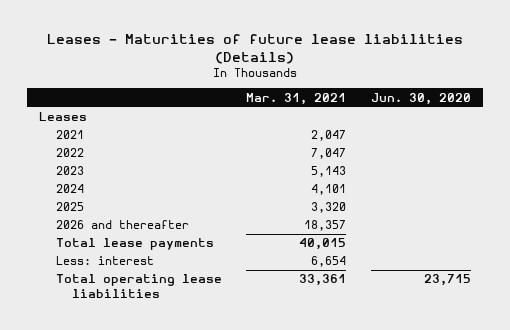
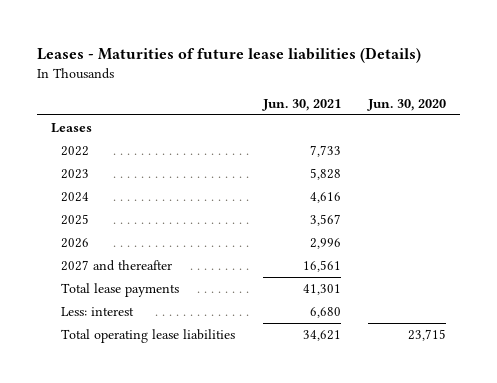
- | Mar. 31, 2021 | Jun. 30, 2020
+ | Jun. 30, 2021 | Jun. 30, 2020
- 2021 | 2,047 |
- 2026 and thereafter | 18,357 |
+ 2026 | 2,996 |
+ 2027 and thereafter | 16,561 |

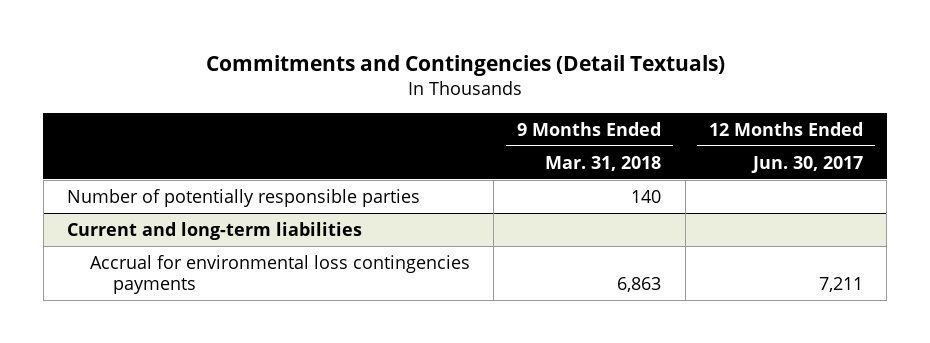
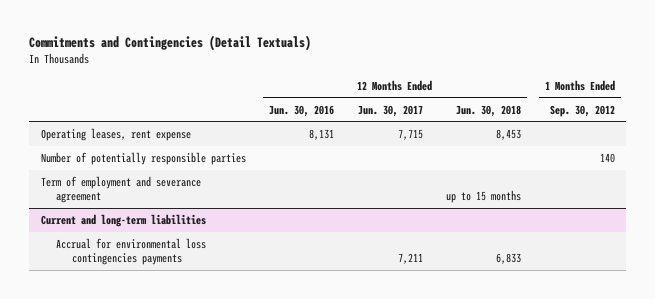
- | 9 Months Ended Mar. 31, 2018 | 12 Months Ended Jun. 30, 2017
+ | 12 Months Ended Jun. 30, 2016 | 12 Months Ended Jun. 30, 2017 | 12 Months Ended Jun. 30, 2018 | 1 Months Ended Sep. 30, 2012
+ Operating leases, rent expense | 8,131 | 7,715 | 8,453 |
+ Term of employment and severance agreement | | | up to 15 months |

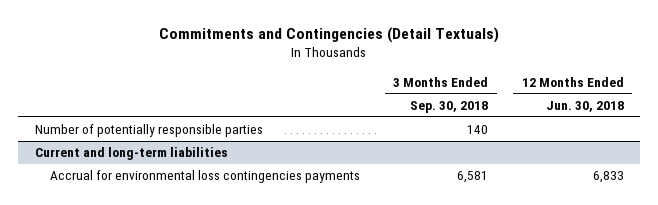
- | 12 Months Ended Jun. 30, 2016 | 12 Months Ended Jun. 30, 2017 | 12 Months Ended Jun. 30, 2018 | 1 Months Ended Sep. 30, 2012
+ | 3 Months Ended Sep. 30, 2018 | 12 Months Ended Jun. 30, 2018
- Operating leases, rent expense | 8,131 | 7,715 | 8,453 |
- Term of employment and severance agreement | | | up to 15 months |

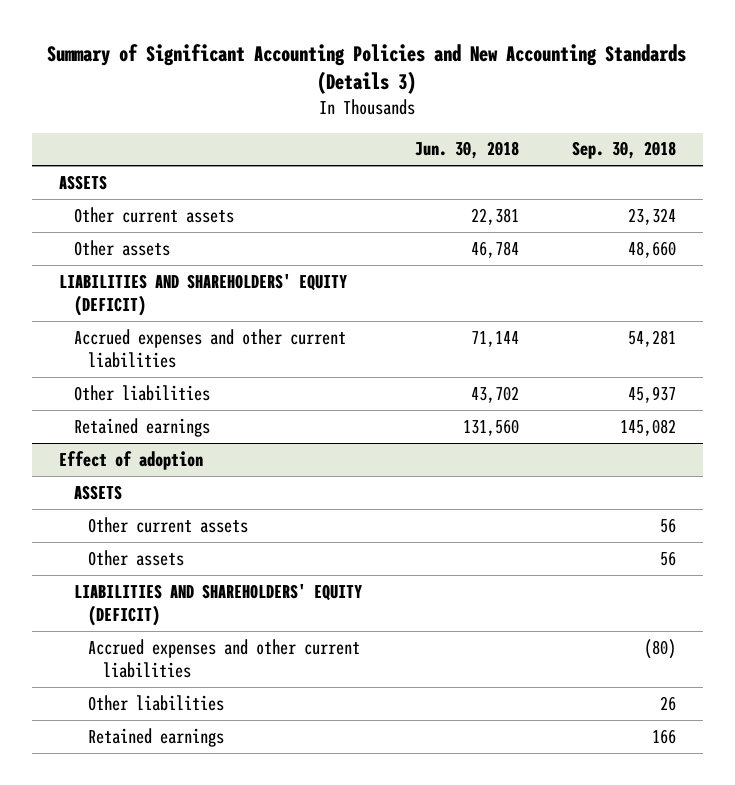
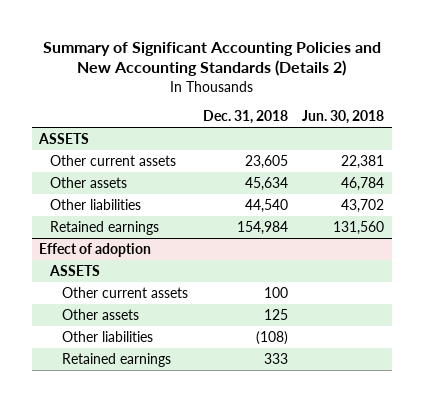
- Summary of Significant Accounting Policies and New Accounting Standards (Details 3)
+ Summary of Significant Accounting Policies and New Accounting Standards (Details 2)
- | Jun. 30, 2018 | Sep. 30, 2018
+ | Dec. 31, 2018 | Jun. 30, 2018
- LIABILITIES AND SHAREHOLDERS' EQUITY (DEFICIT)
- Accrued expenses and other current liabilities | 71,144 | 54,281
@ Effect of adoption
- LIABILITIES AND SHAREHOLDERS' EQUITY (DEFICIT)
- Accrued expenses and other current liabilities | | (80)

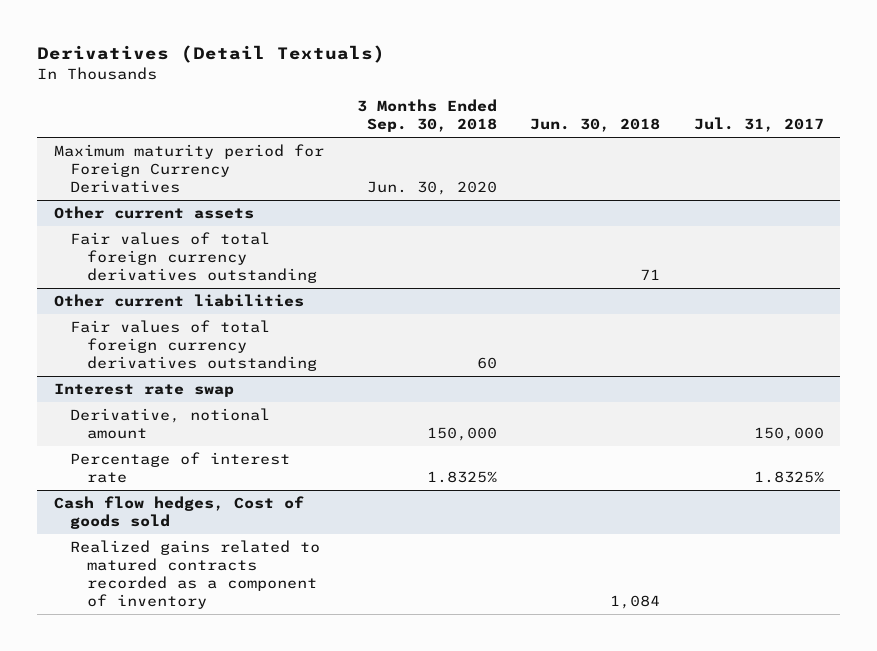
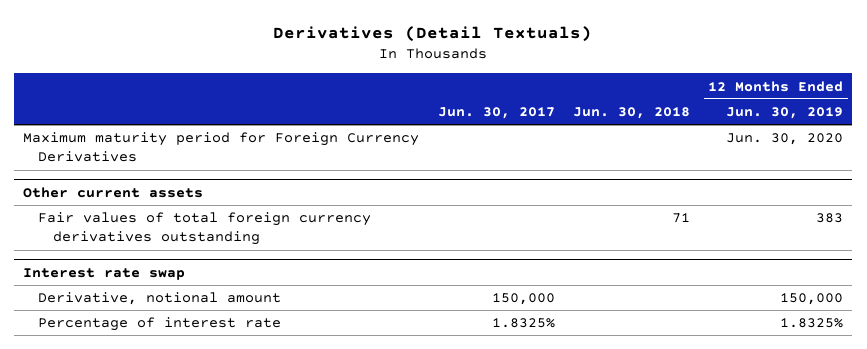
- | 3 Months Ended Sep. 30, 2018 | Jun. 30, 2018 | Jul. 31, 2017
+ | Jun. 30, 2017 | Jun. 30, 2018 | 12 Months Ended Jun. 30, 2019
- Other current liabilities
- Fair values of total foreign currency derivatives outstanding | 60 | |
- Cash flow hedges, Cost of goods sold
- Realized gains related to matured contracts recorded as a component of inventory | | 1,084 |

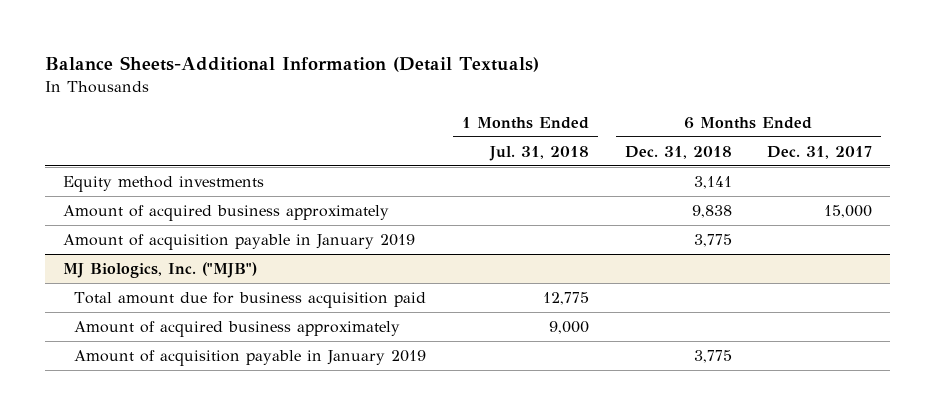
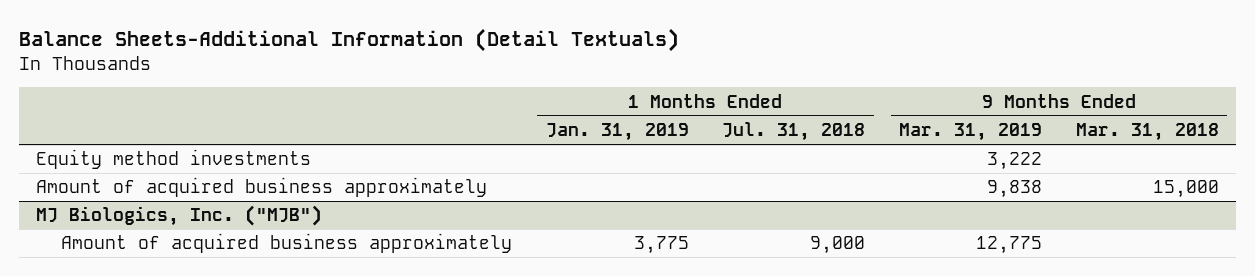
- | 1 Months Ended Jul. 31, 2018 | 6 Months Ended Dec. 31, 2018 | 6 Months Ended Dec. 31, 2017
+ | 1 Months Ended Jan. 31, 2019 | 1 Months Ended Jul. 31, 2018 | 9 Months Ended Mar. 31, 2019 | 9 Months Ended Mar. 31, 2018
- Amount of acquisition payable in January 2019 | | 3,775 |
@ MJ Biologics, Inc. ("MJB")
- Total amount due for business acquisition paid | 12,775 | |
- Amount of acquisition payable in January 2019 | | 3,775 |

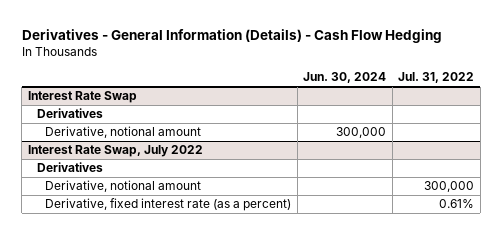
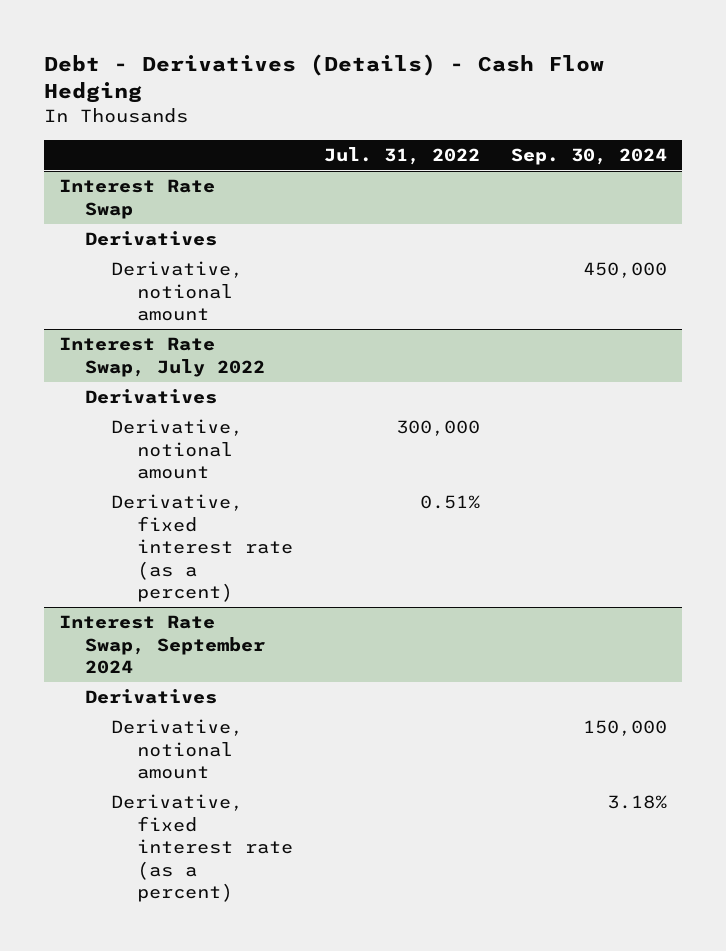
- Derivatives - General Information (Details) - Cash Flow Hedging
+ Debt - Derivatives (Details) - Cash Flow Hedging
- | Jun. 30, 2024 | Jul. 31, 2022
+ | Jul. 31, 2022 | Sep. 30, 2024
@ Interest Rate Swap, July 2022
- Derivative, fixed interest rate (as a percent) | | 0.61%
+ Derivative, fixed interest rate (as a percent) | 0.51% |
+ Interest Rate Swap, September 2024
+ Derivatives
+ Derivative, notional amount | | 150,000
+ Derivative, fixed interest rate (as a percent) | | 3.18%

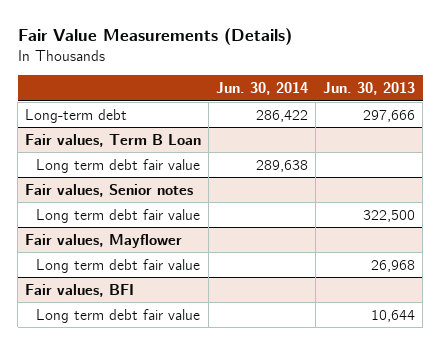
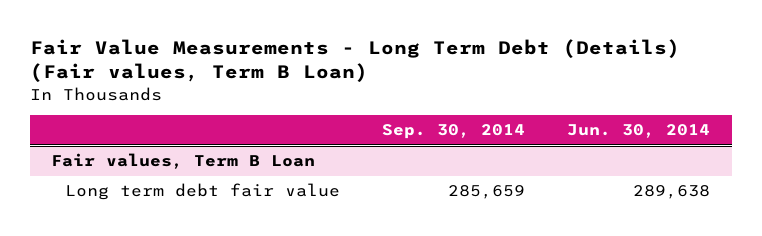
- Fair Value Measurements (Details)
+ Fair Value Measurements - Long Term Debt (Details) (Fair values, Term B Loan)
- | Jun. 30, 2014 | Jun. 30, 2013
+ | Sep. 30, 2014 | Jun. 30, 2014
- Long-term debt | 286,422 | 297,666
- Fair values, Senior notes
- Long term debt fair value | | 322,500
- Fair values, Mayflower
- Long term debt fair value | | 26,968
- Fair values, BFI
- Long term debt fair value | | 10,644

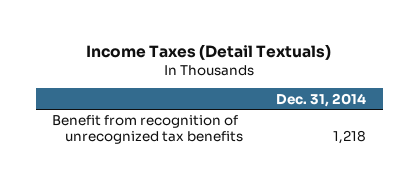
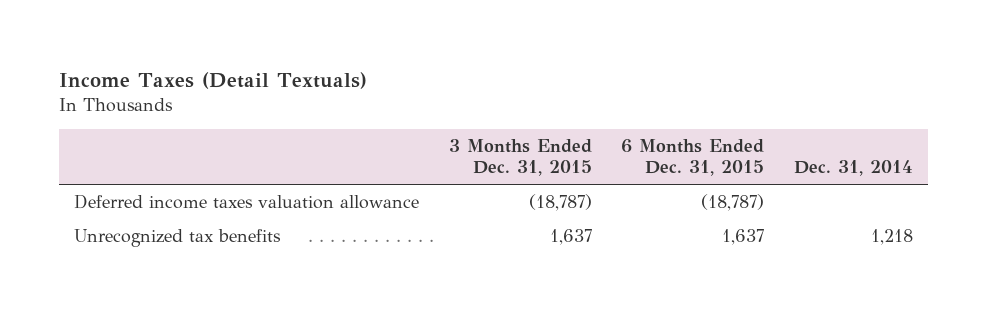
- | Dec. 31, 2014
+ | 3 Months Ended Dec. 31, 2015 | 6 Months Ended Dec. 31, 2015 | Dec. 31, 2014
- Benefit from recognition of unrecognized tax benefits | 1,218
+ Deferred income taxes valuation allowance | (18,787) | (18,787) |
+ Unrecognized tax benefits | 1,637 | 1,637 | 1,218

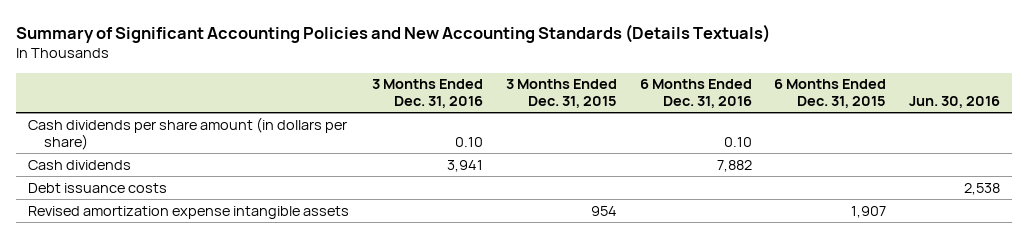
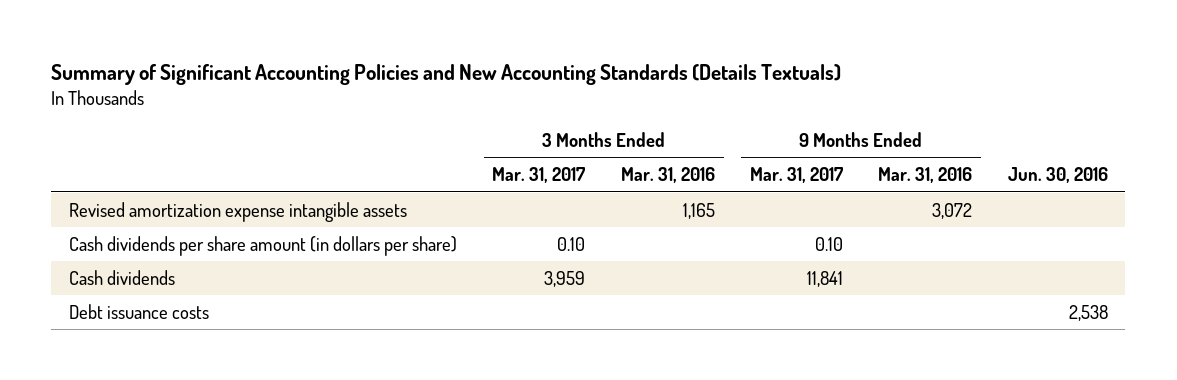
- | 3 Months Ended Dec. 31, 2016 | 3 Months Ended Dec. 31, 2015 | 6 Months Ended Dec. 31, 2016 | 6 Months Ended Dec. 31, 2015 | Jun. 30, 2016
+ | 3 Months Ended Mar. 31, 2017 | 3 Months Ended Mar. 31, 2016 | 9 Months Ended Mar. 31, 2017 | 9 Months Ended Mar. 31, 2016 | Jun. 30, 2016
moved up: Revised amortization expense intangible assets | | 1,165 | | 3,072 |

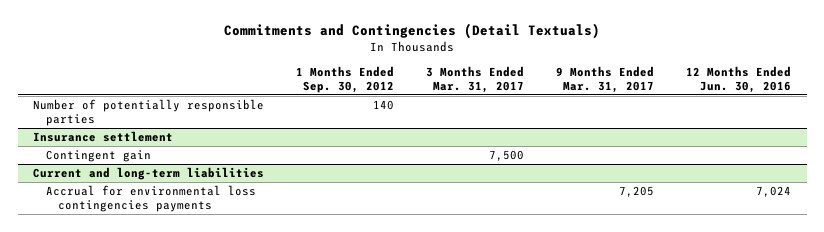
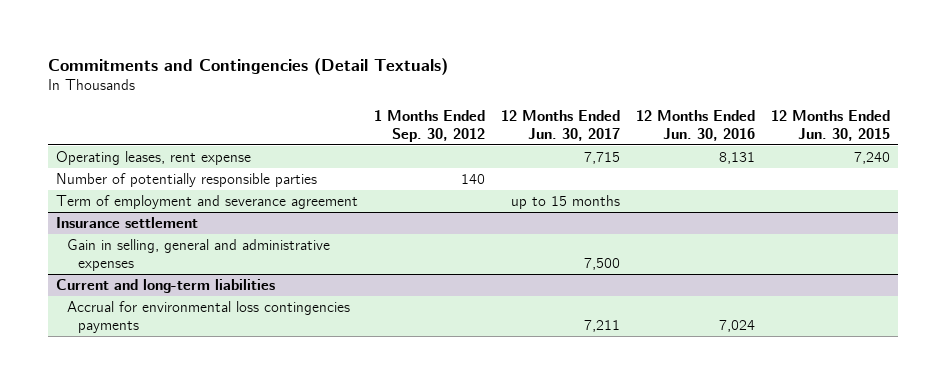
- | 1 Months Ended Sep. 30, 2012 | 3 Months Ended Mar. 31, 2017 | 9 Months Ended Mar. 31, 2017 | 12 Months Ended Jun. 30, 2016
+ | 1 Months Ended Sep. 30, 2012 | 12 Months Ended Jun. 30, 2017 | 12 Months Ended Jun. 30, 2016 | 12 Months Ended Jun. 30, 2015
+ Operating leases, rent expense | | 7,715 | 8,131 | 7,240
+ Term of employment and severance agreement | | up to 15 months | |
@ Insurance settlement
- Contingent gain | | 7,500 | |
+ Gain in selling, general and administrative expenses | | 7,500 | |

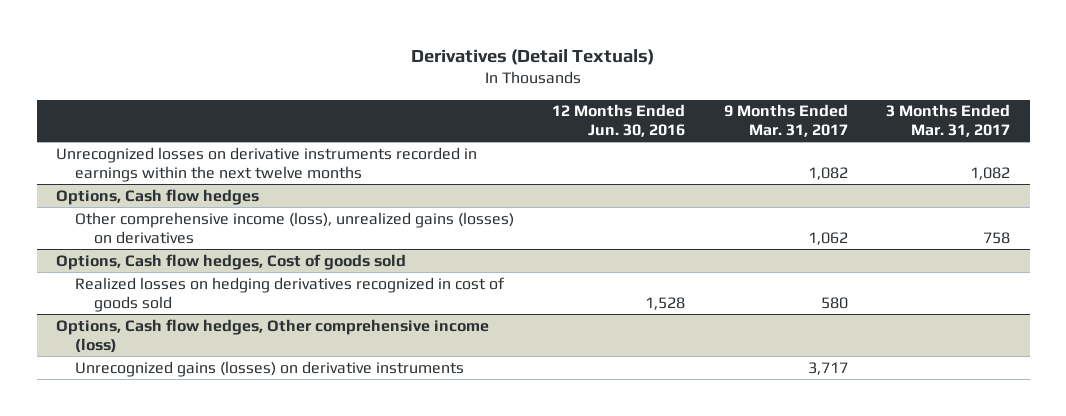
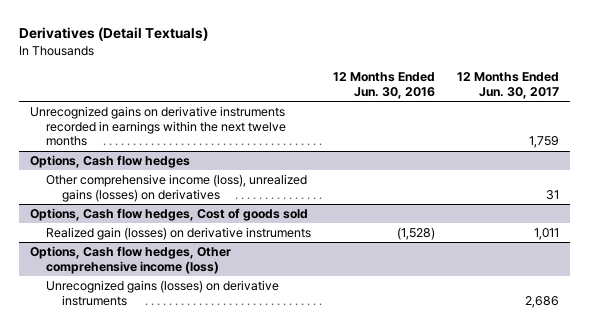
- | 12 Months Ended Jun. 30, 2016 | 9 Months Ended Mar. 31, 2017 | 3 Months Ended Mar. 31, 2017
+ | 12 Months Ended Jun. 30, 2016 | 12 Months Ended Jun. 30, 2017
- Unrecognized losses on derivative instruments recorded in earnings within the next twelve months | | 1,082 | 1,082
+ Unrecognized gains on derivative instruments recorded in earnings within the next twelve months | | 1,759
@ Options, Cash flow hedges, Cost of goods sold
- Realized losses on hedging derivatives recognized in cost of goods sold | 1,528 | 580 |
+ Realized gain (losses) on derivative instruments | (1,528) | 1,011

